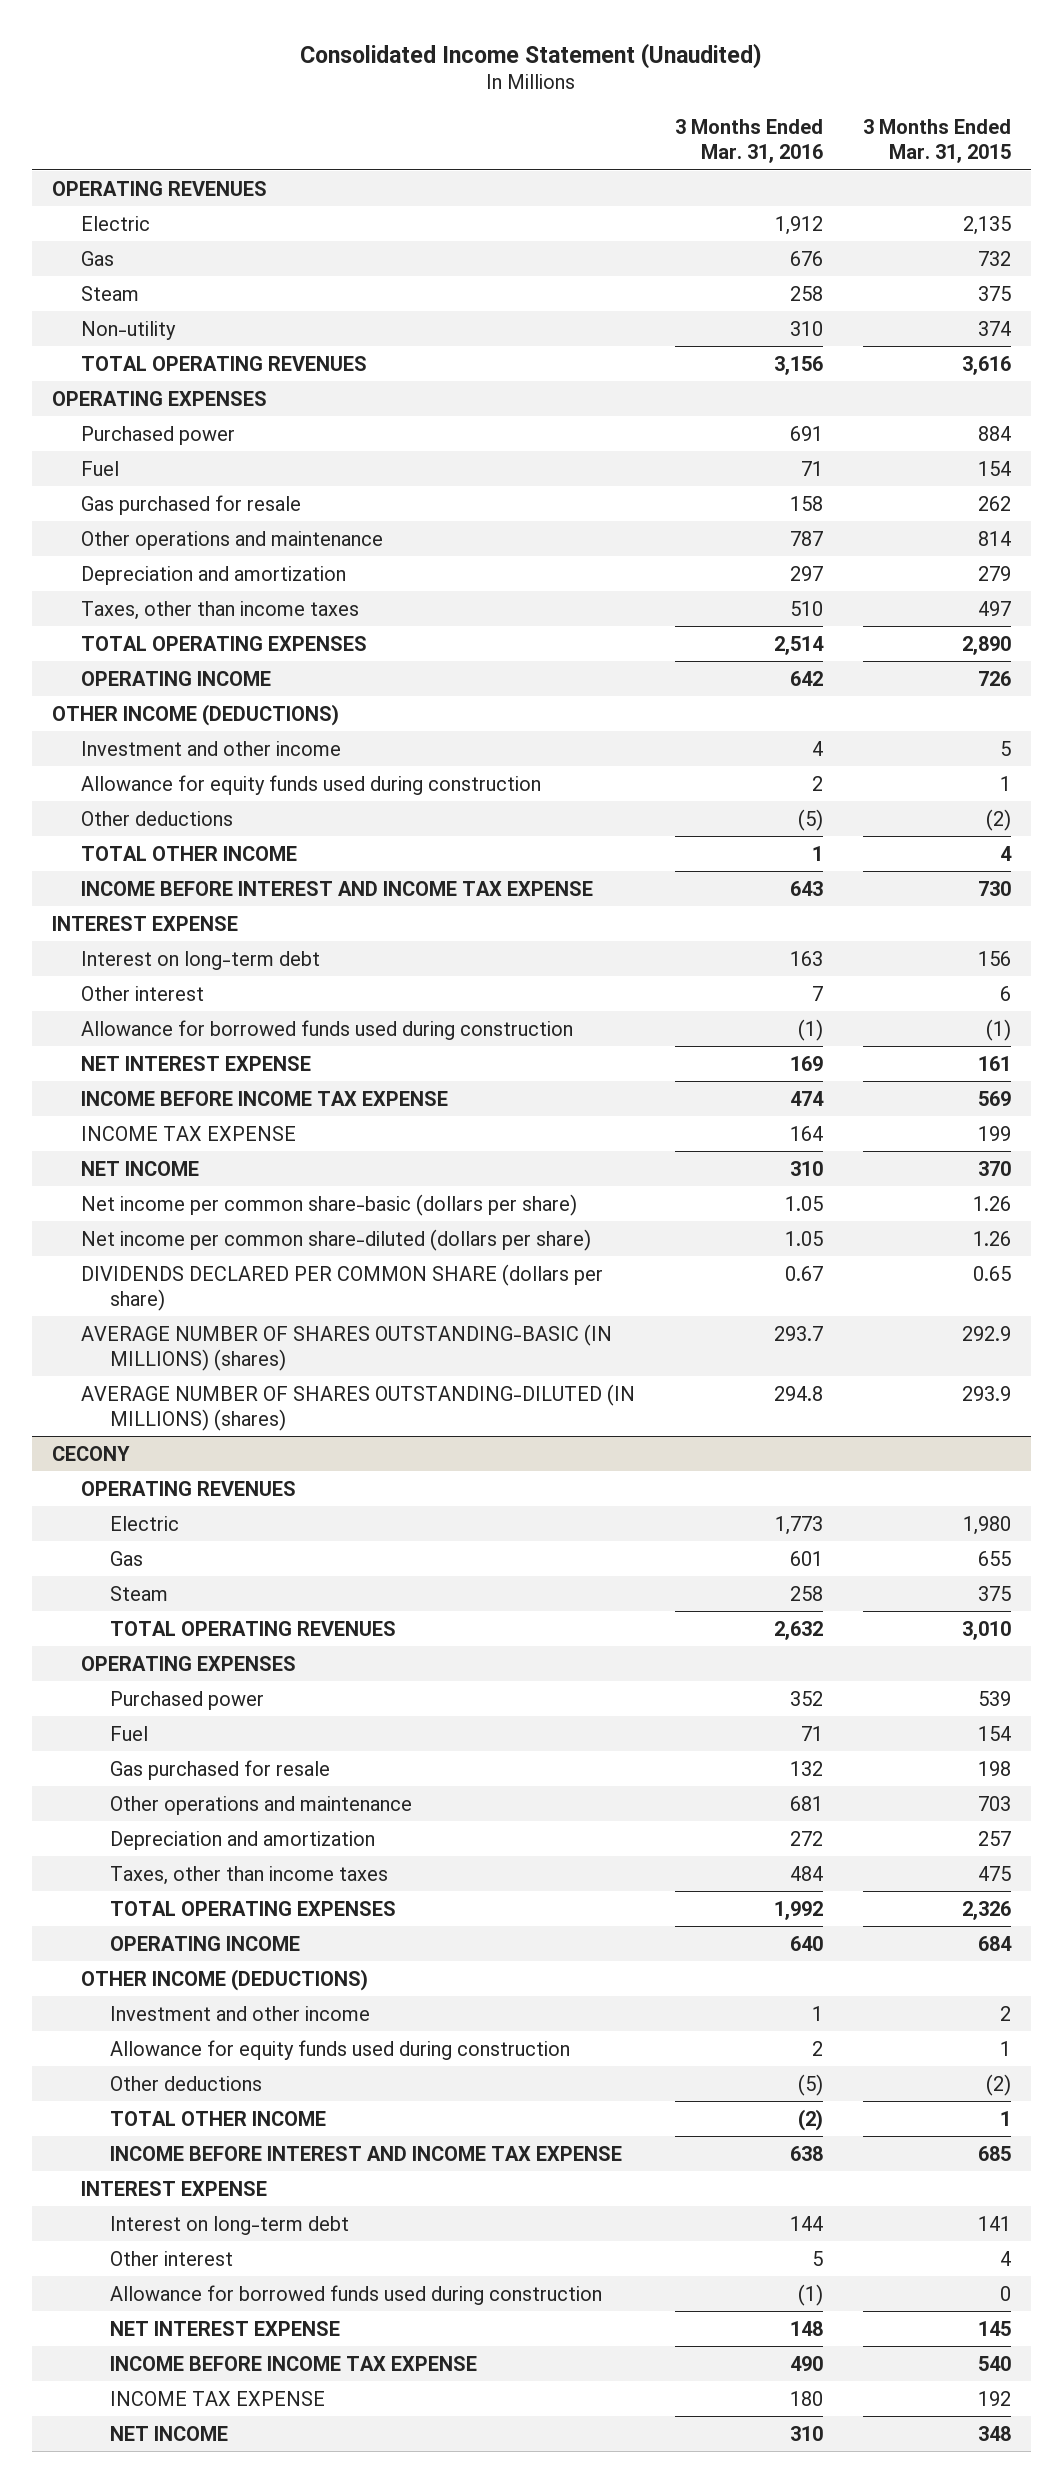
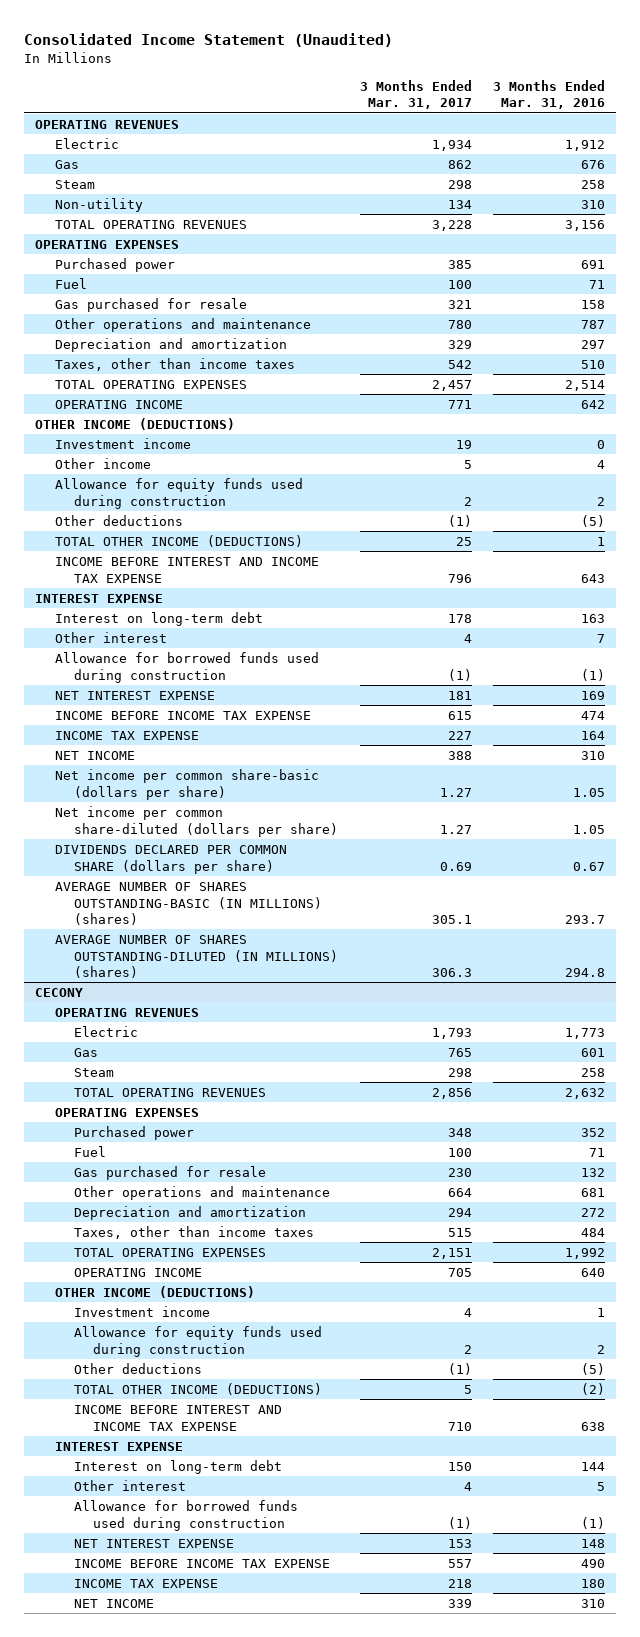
- | 3 Months Ended Mar. 31, 2016 | 3 Months Ended Mar. 31, 2015
+ | 3 Months Ended Mar. 31, 2017 | 3 Months Ended Mar. 31, 2016
- Investment and other income | 4 | 5
+ Investment income | 19 | 0
+ Other income | 5 | 4
- TOTAL OTHER INCOME | 1 | 4
+ TOTAL OTHER INCOME (DEDUCTIONS) | 25 | 1
@ CECONY
- Investment and other income | 1 | 2
+ Investment income | 4 | 1
- TOTAL OTHER INCOME | (2) | 1
+ TOTAL OTHER INCOME (DEDUCTIONS) | 5 | (2)

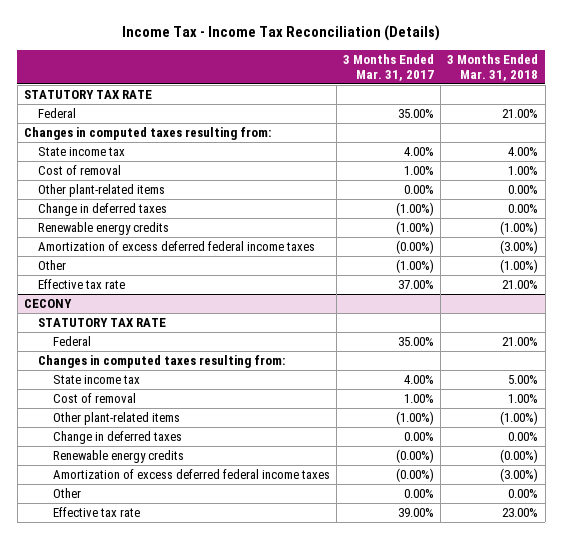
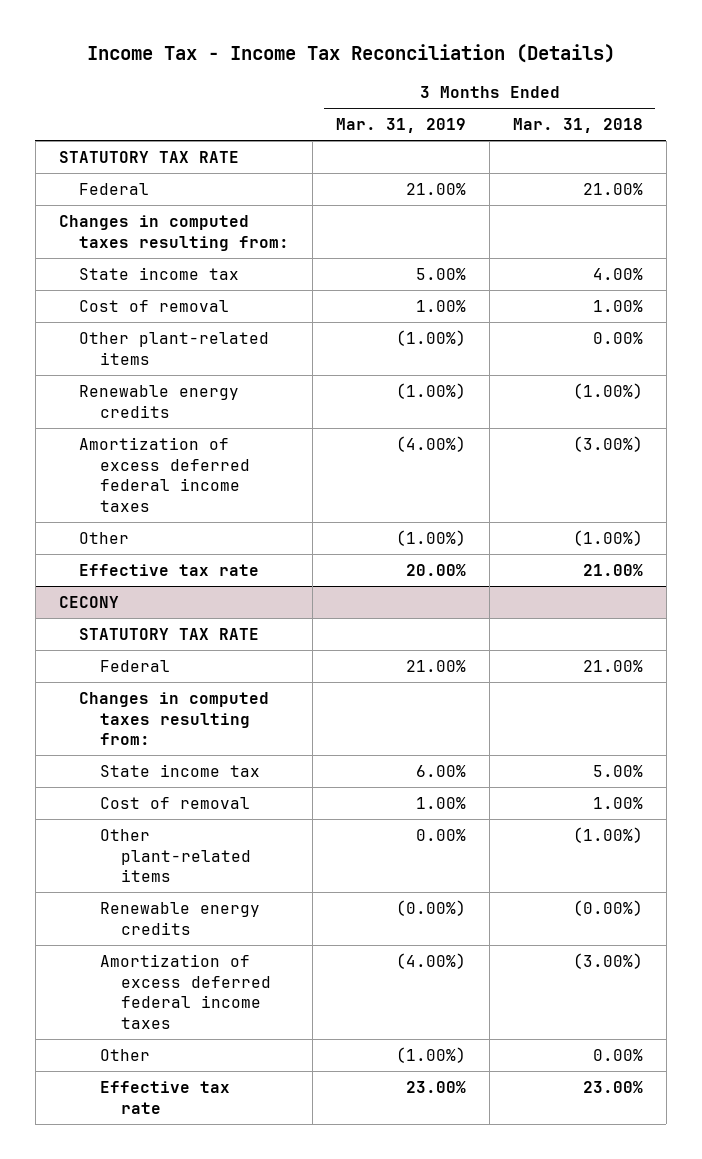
- | 3 Months Ended Mar. 31, 2017 | 3 Months Ended Mar. 31, 2018
+ | 3 Months Ended Mar. 31, 2019 | 3 Months Ended Mar. 31, 2018
- Change in deferred taxes | (1.00%) | 0.00%
@ CECONY
- Change in deferred taxes | 0.00% | 0.00%

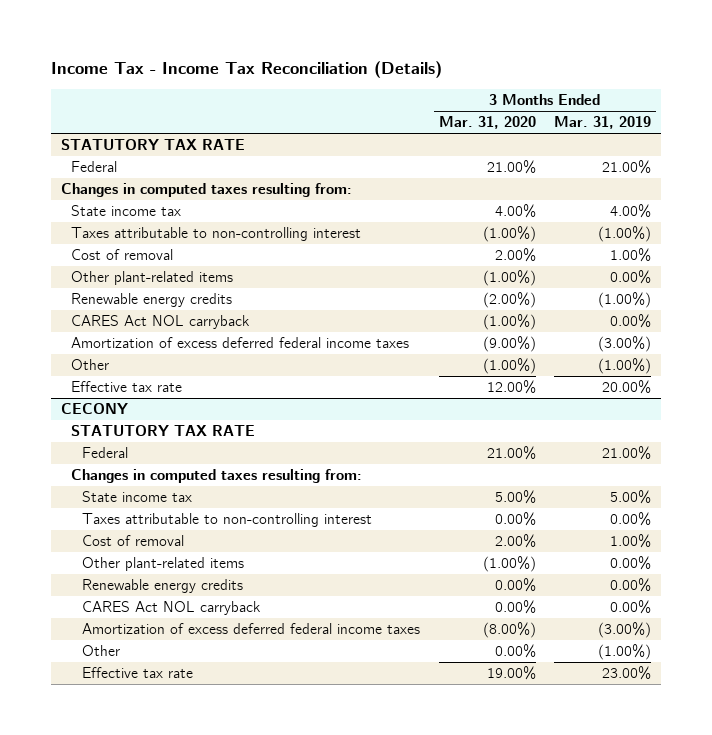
- | 3 Months Ended Mar. 31, 2019 | 3 Months Ended Mar. 31, 2018
+ | 3 Months Ended Mar. 31, 2020 | 3 Months Ended Mar. 31, 2019
- State income tax | 5.00% | 4.00%
+ State income tax | 4.00% | 4.00%
+ Taxes attributable to non-controlling interest | (1.00%) | (1.00%)
- Other plant-related items | (1.00%) | 0.00%
+ Other plant-related items | (1.00%) | 0.00%
- Amortization of excess deferred federal income taxes | (4.00%) | (3.00%)
+ CARES Act NOL carryback | (1.00%) | 0.00%
+ Amortization of excess deferred federal income taxes | (9.00%) | (3.00%)
@ CECONY
- State income tax | 6.00% | 5.00%
+ State income tax | 5.00% | 5.00%
+ Taxes attributable to non-controlling interest | 0.00% | 0.00%
- Renewable energy credits | (0.00%) | (0.00%)
- Amortization of excess deferred federal income taxes | (4.00%) | (3.00%)
+ Renewable energy credits | 0.00% | 0.00%
+ CARES Act NOL carryback | 0.00% | 0.00%
+ Amortization of excess deferred federal income taxes | (8.00%) | (3.00%)

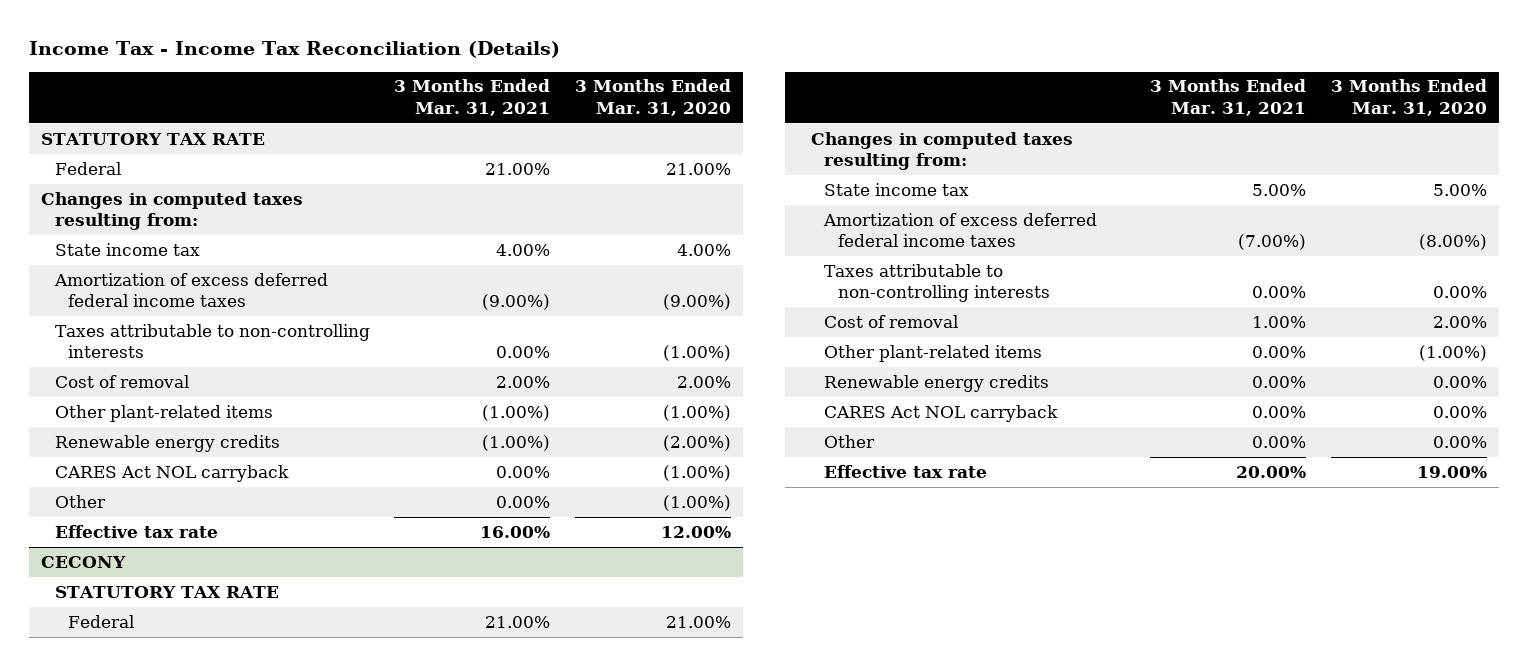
- | 3 Months Ended Mar. 31, 2020 | 3 Months Ended Mar. 31, 2019
+ | 3 Months Ended Mar. 31, 2021 | 3 Months Ended Mar. 31, 2020
- Taxes attributable to non-controlling interest | (1.00%) | (1.00%)
moved up: Amortization of excess deferred federal income taxes | (9.00%) | (9.00%)
+ Taxes attributable to non-controlling interests | 0.00% | (1.00%)
@ CECONY
- Taxes attributable to non-controlling interest | 0.00% | 0.00%
moved up: Amortization of excess deferred federal income taxes | (7.00%) | (8.00%)
+ Taxes attributable to non-controlling interests | 0.00% | 0.00%

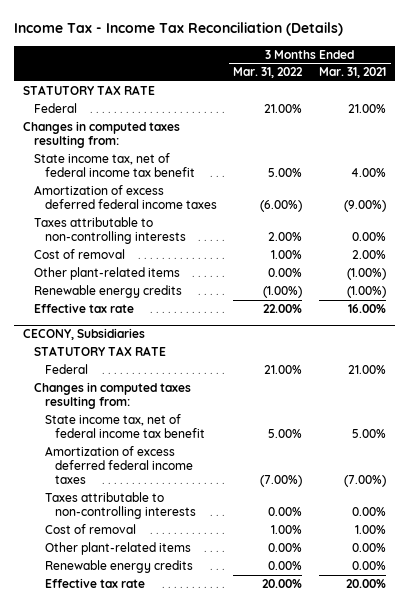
- | 3 Months Ended Mar. 31, 2021 | 3 Months Ended Mar. 31, 2020
+ | 3 Months Ended Mar. 31, 2022 | 3 Months Ended Mar. 31, 2021
- State income tax | 4.00% | 4.00%
+ State income tax, net of federal income tax benefit | 5.00% | 4.00%
- CARES Act NOL carryback | 0.00% | (1.00%)
- Other | 0.00% | (1.00%)
- CECONY
+ CECONY, Subsidiaries
- State income tax | 5.00% | 5.00%
+ State income tax, net of federal income tax benefit | 5.00% | 5.00%
- CARES Act NOL carryback | 0.00% | 0.00%
- Other | 0.00% | 0.00%

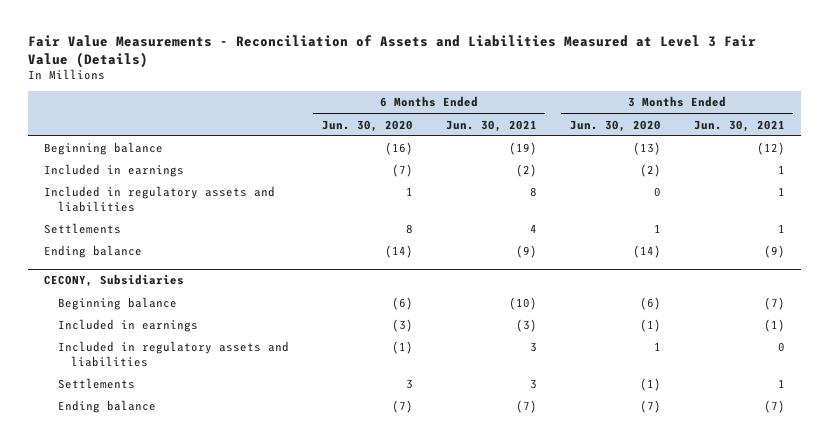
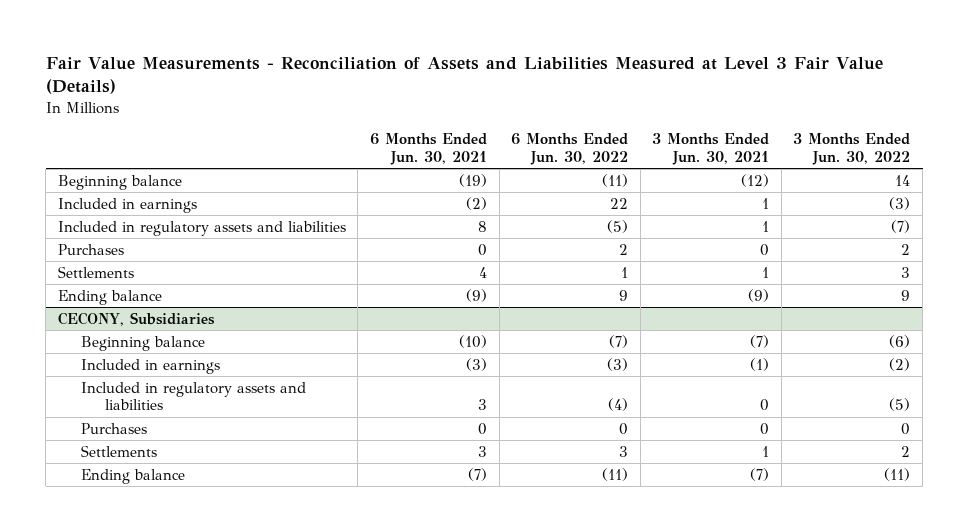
- | 6 Months Ended Jun. 30, 2020 | 6 Months Ended Jun. 30, 2021 | 3 Months Ended Jun. 30, 2020 | 3 Months Ended Jun. 30, 2021
+ | 6 Months Ended Jun. 30, 2021 | 6 Months Ended Jun. 30, 2022 | 3 Months Ended Jun. 30, 2021 | 3 Months Ended Jun. 30, 2022
+ Purchases | 0 | 2 | 0 | 2
@ CECONY, Subsidiaries
+ Purchases | 0 | 0 | 0 | 0

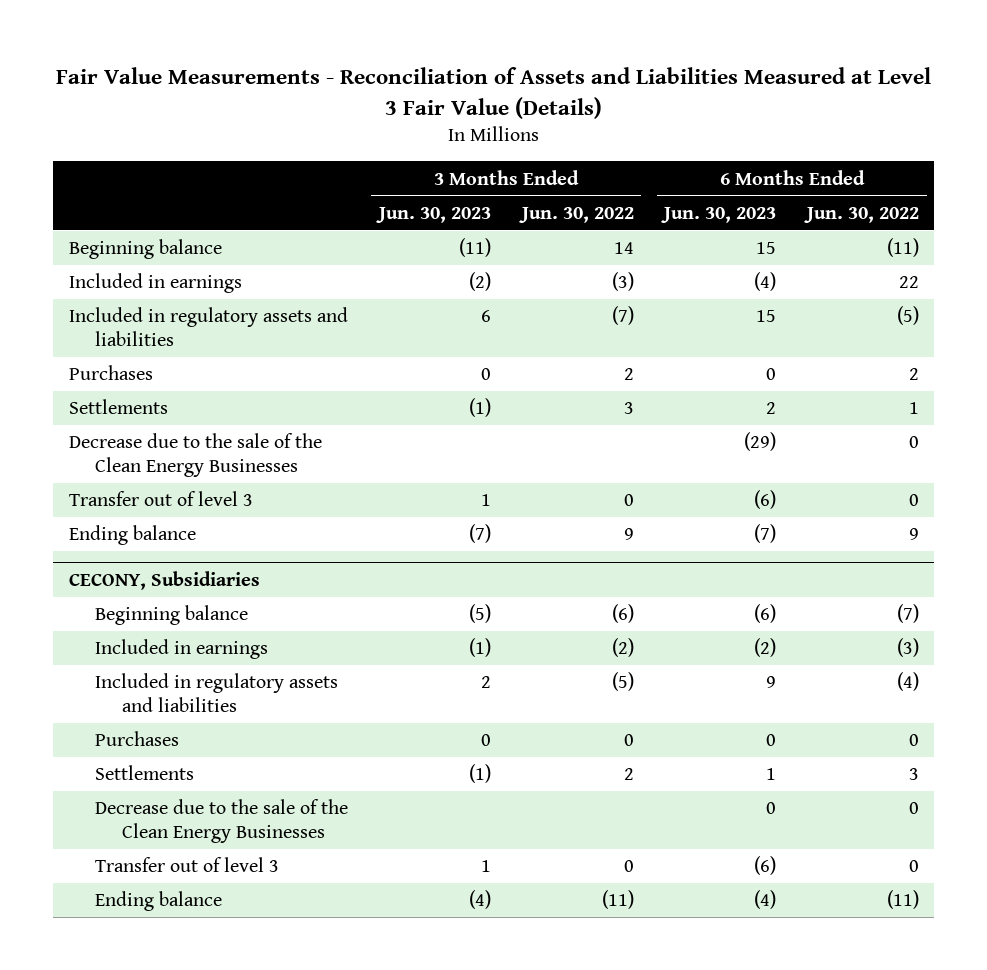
- | 6 Months Ended Jun. 30, 2021 | 6 Months Ended Jun. 30, 2022 | 3 Months Ended Jun. 30, 2021 | 3 Months Ended Jun. 30, 2022
+ | 3 Months Ended Jun. 30, 2023 | 3 Months Ended Jun. 30, 2022 | 6 Months Ended Jun. 30, 2023 | 6 Months Ended Jun. 30, 2022
+ Decrease due to the sale of the Clean Energy Businesses | | | (29) | 0
+ Transfer out of level 3 | 1 | 0 | (6) | 0
@ CECONY, Subsidiaries
+ Decrease due to the sale of the Clean Energy Businesses | | | 0 | 0
+ Transfer out of level 3 | 1 | 0 | (6) | 0

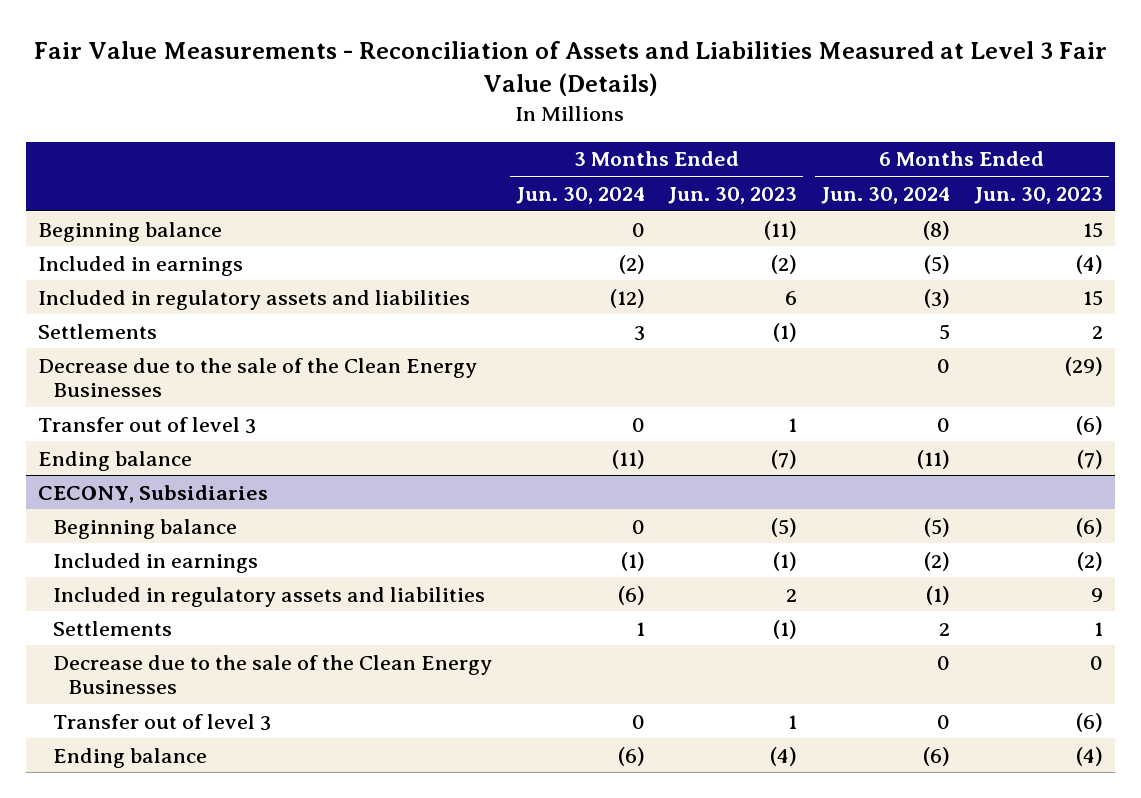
- | 3 Months Ended Jun. 30, 2023 | 3 Months Ended Jun. 30, 2022 | 6 Months Ended Jun. 30, 2023 | 6 Months Ended Jun. 30, 2022
+ | 3 Months Ended Jun. 30, 2024 | 3 Months Ended Jun. 30, 2023 | 6 Months Ended Jun. 30, 2024 | 6 Months Ended Jun. 30, 2023
- Purchases | 0 | 2 | 0 | 2
@ CECONY, Subsidiaries
- Purchases | 0 | 0 | 0 | 0

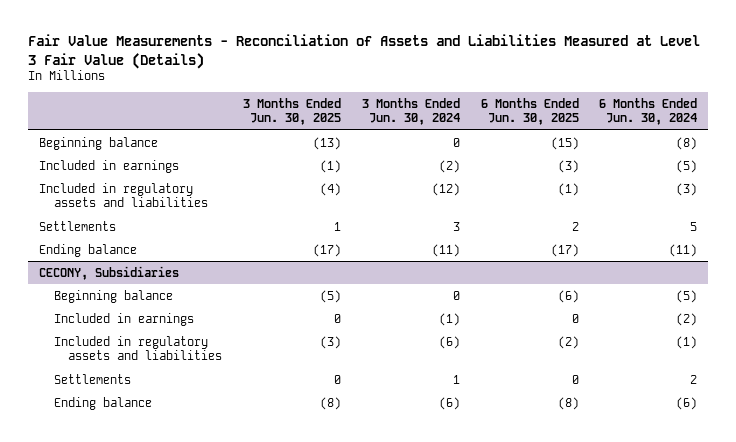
- | 3 Months Ended Jun. 30, 2024 | 3 Months Ended Jun. 30, 2023 | 6 Months Ended Jun. 30, 2024 | 6 Months Ended Jun. 30, 2023
+ | 3 Months Ended Jun. 30, 2025 | 3 Months Ended Jun. 30, 2024 | 6 Months Ended Jun. 30, 2025 | 6 Months Ended Jun. 30, 2024
- Decrease due to the sale of the Clean Energy Businesses | | | 0 | (29)
- Transfer out of level 3 | 0 | 1 | 0 | (6)
@ CECONY, Subsidiaries
- Decrease due to the sale of the Clean Energy Businesses | | | 0 | 0
- Transfer out of level 3 | 0 | 1 | 0 | (6)

